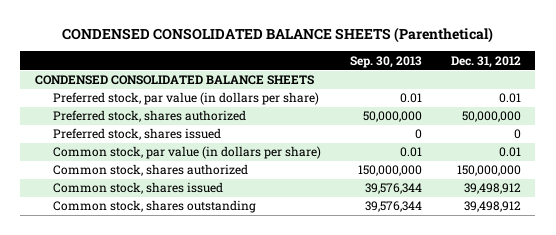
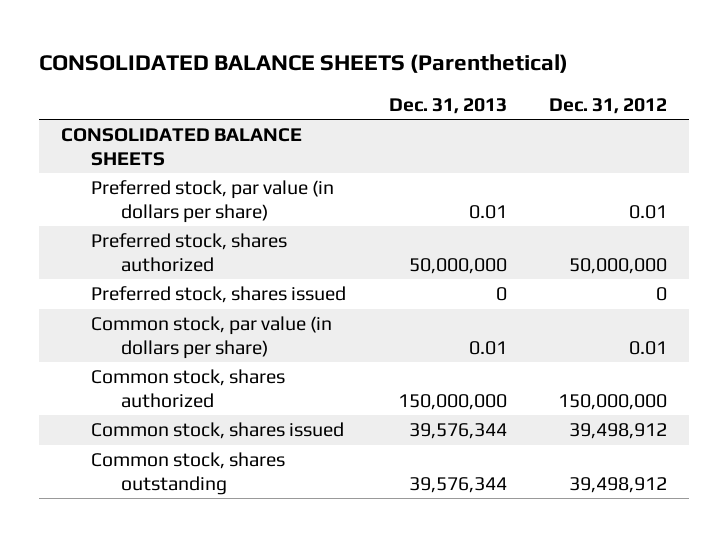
- CONDENSED CONSOLIDATED BALANCE SHEETS (Parenthetical)
+ CONSOLIDATED BALANCE SHEETS (Parenthetical)
- | Sep. 30, 2013 | Dec. 31, 2012
+ | Dec. 31, 2013 | Dec. 31, 2012
- CONDENSED CONSOLIDATED BALANCE SHEETS
+ CONSOLIDATED BALANCE SHEETS

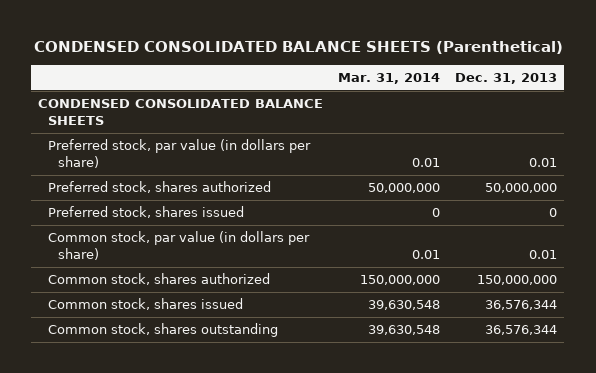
- CONSOLIDATED BALANCE SHEETS (Parenthetical)
+ CONDENSED CONSOLIDATED BALANCE SHEETS (Parenthetical)
- | Dec. 31, 2013 | Dec. 31, 2012
+ | Mar. 31, 2014 | Dec. 31, 2013
- CONSOLIDATED BALANCE SHEETS
+ CONDENSED CONSOLIDATED BALANCE SHEETS
- Common stock, shares issued | 39,576,344 | 39,498,912
- Common stock, shares outstanding | 39,576,344 | 39,498,912
+ Common stock, shares issued | 39,630,548 | 36,576,344
+ Common stock, shares outstanding | 39,630,548 | 36,576,344

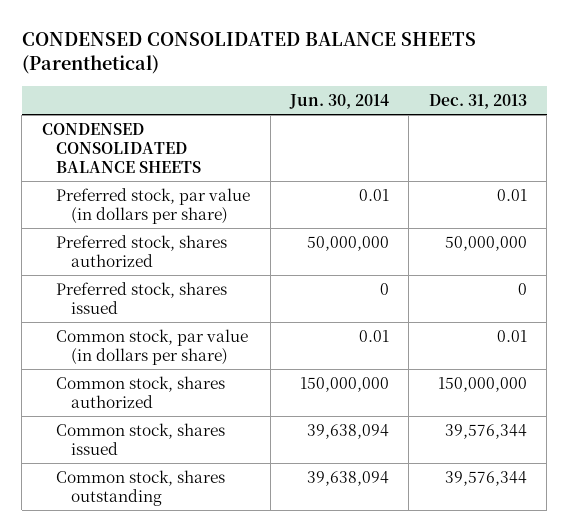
- | Mar. 31, 2014 | Dec. 31, 2013
+ | Jun. 30, 2014 | Dec. 31, 2013
- Common stock, shares issued | 39,630,548 | 36,576,344
- Common stock, shares outstanding | 39,630,548 | 36,576,344
+ Common stock, shares issued | 39,638,094 | 39,576,344
+ Common stock, shares outstanding | 39,638,094 | 39,576,344

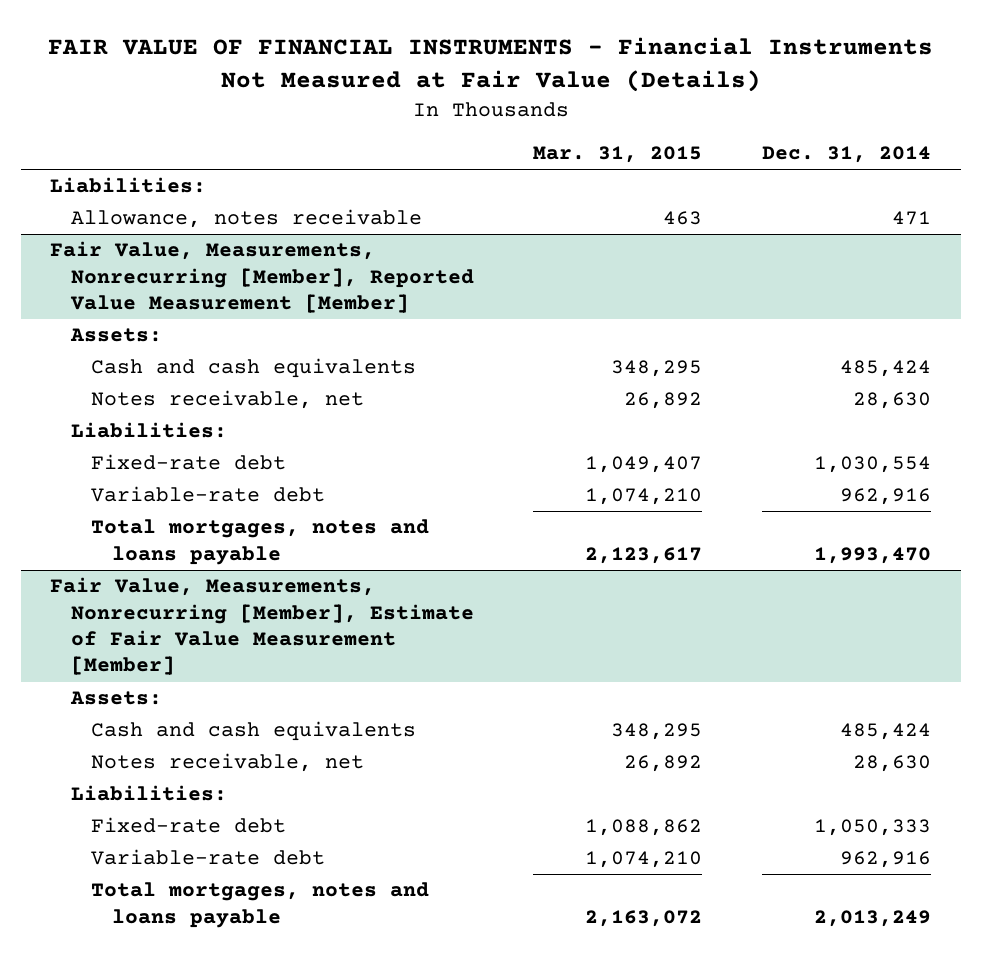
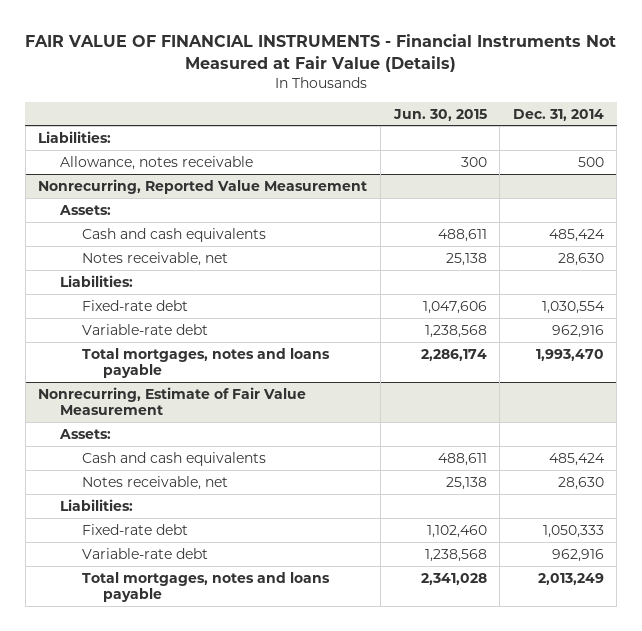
- | Mar. 31, 2015 | Dec. 31, 2014
+ | Jun. 30, 2015 | Dec. 31, 2014
- Allowance, notes receivable | 463 | 471
- Fair Value, Measurements, Nonrecurring [Member], Reported Value Measurement [Member]
+ Allowance, notes receivable | 300 | 500
+ Nonrecurring, Reported Value Measurement
- Fair Value, Measurements, Nonrecurring [Member], Estimate of Fair Value Measurement [Member]
+ Nonrecurring, Estimate of Fair Value Measurement

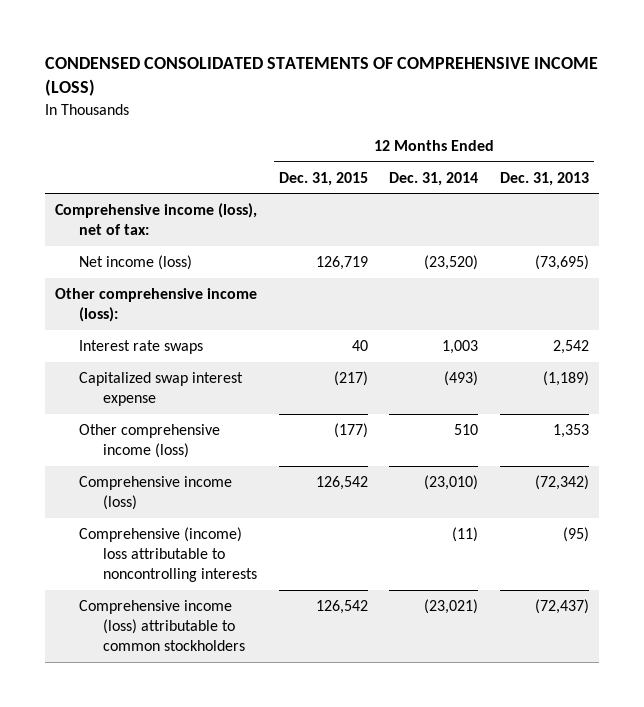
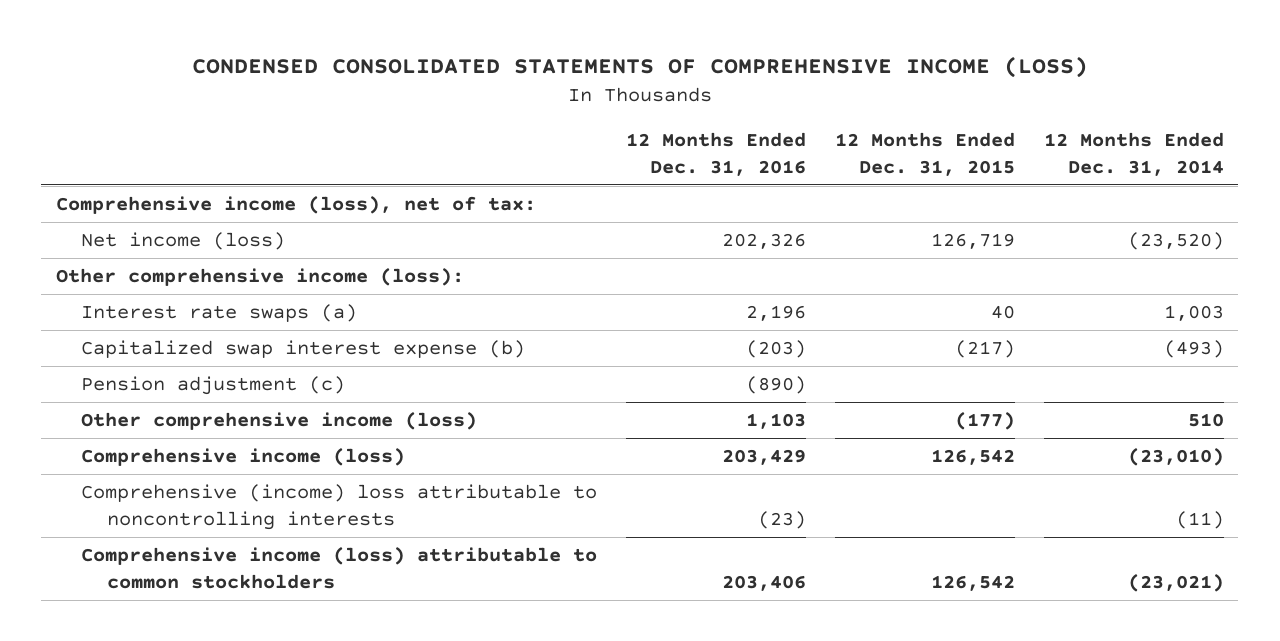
- | 12 Months Ended Dec. 31, 2015 | 12 Months Ended Dec. 31, 2014 | 12 Months Ended Dec. 31, 2013
+ | 12 Months Ended Dec. 31, 2016 | 12 Months Ended Dec. 31, 2015 | 12 Months Ended Dec. 31, 2014
- Interest rate swaps | 40 | 1,003 | 2,542
- Capitalized swap interest expense | (217) | (493) | (1,189)
+ Interest rate swaps (a) | 2,196 | 40 | 1,003
+ Capitalized swap interest expense (b) | (203) | (217) | (493)
+ Pension adjustment (c) | (890) | |

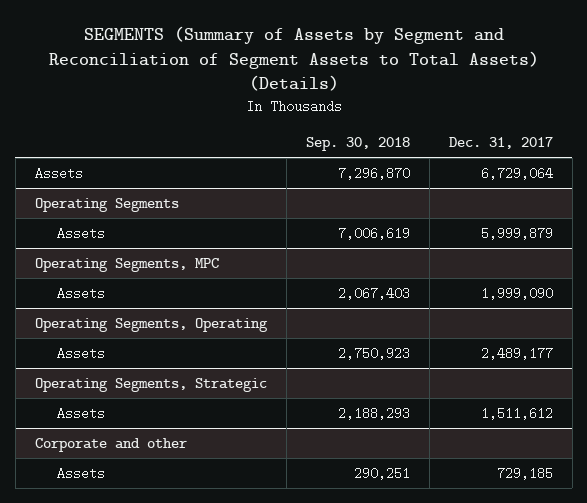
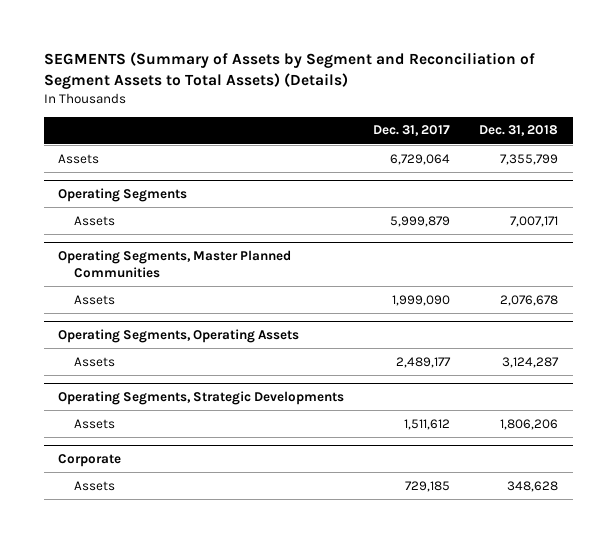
- | Sep. 30, 2018 | Dec. 31, 2017
+ | Dec. 31, 2017 | Dec. 31, 2018
- Operating Segments, MPC
+ Operating Segments, Master Planned Communities
- Operating Segments, Operating
+ Operating Segments, Operating Assets
- Operating Segments, Strategic
+ Operating Segments, Strategic Developments
- Corporate and other
+ Corporate

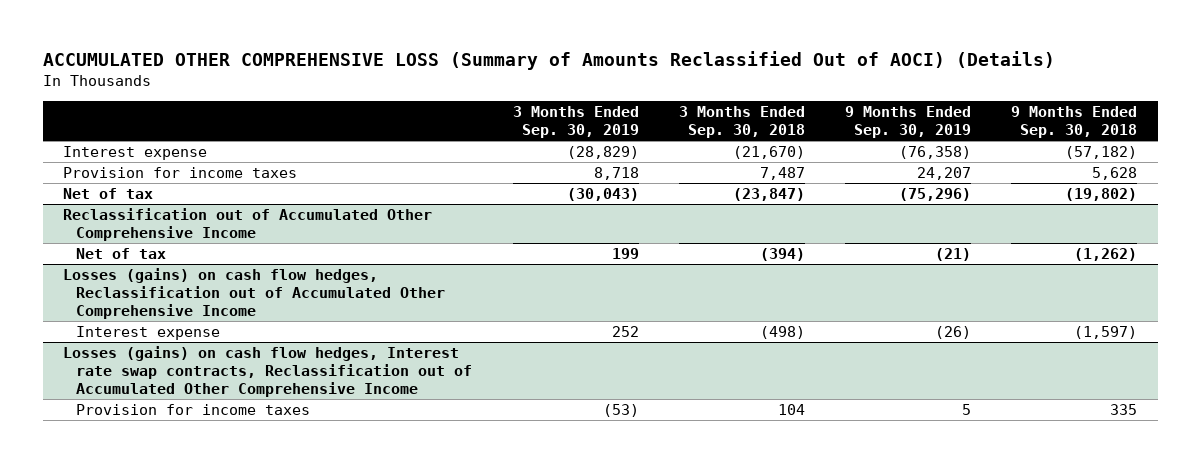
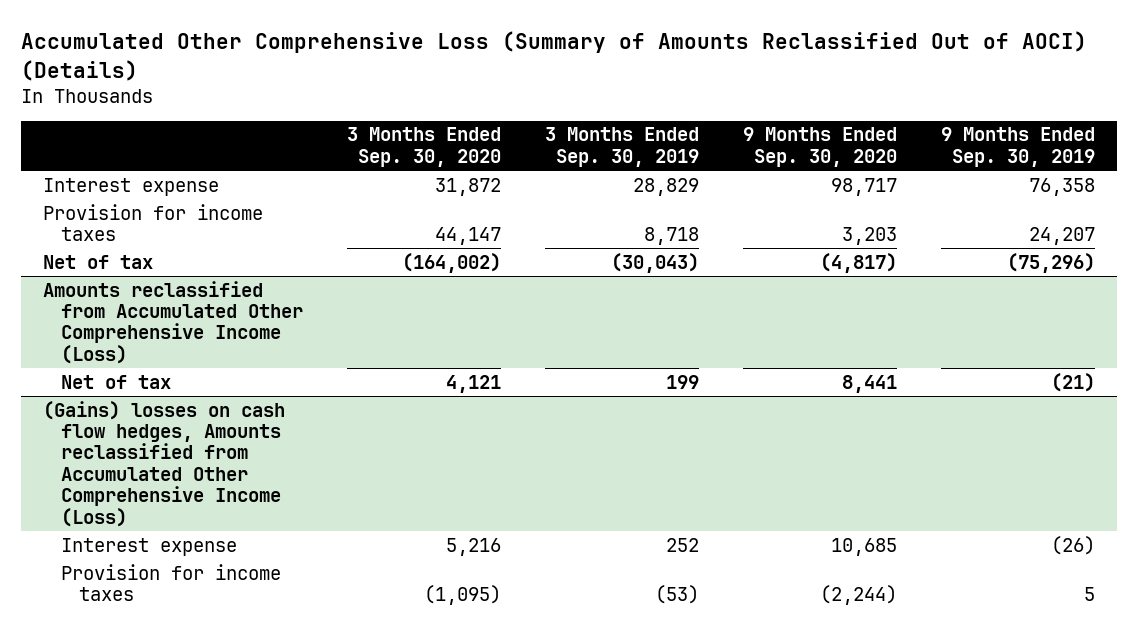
- ACCUMULATED OTHER COMPREHENSIVE LOSS (Summary of Amounts Reclassified Out of AOCI) (Details)
+ Accumulated Other Comprehensive Loss (Summary of Amounts Reclassified Out of AOCI) (Details)
- | 3 Months Ended Sep. 30, 2019 | 3 Months Ended Sep. 30, 2018 | 9 Months Ended Sep. 30, 2019 | 9 Months Ended Sep. 30, 2018
+ | 3 Months Ended Sep. 30, 2020 | 3 Months Ended Sep. 30, 2019 | 9 Months Ended Sep. 30, 2020 | 9 Months Ended Sep. 30, 2019
- Interest expense | (28,829) | (21,670) | (76,358) | (57,182)
+ Interest expense | 31,872 | 28,829 | 98,717 | 76,358
- Reclassification out of Accumulated Other Comprehensive Income
+ Amounts reclassified from Accumulated Other Comprehensive Income (Loss)
- Losses (gains) on cash flow hedges, Reclassification out of Accumulated Other Comprehensive Income
+ (Gains) losses on cash flow hedges, Amounts reclassified from Accumulated Other Comprehensive Income (Loss)
- Losses (gains) on cash flow hedges, Interest rate swap contracts, Reclassification out of Accumulated Other Comprehensive Income

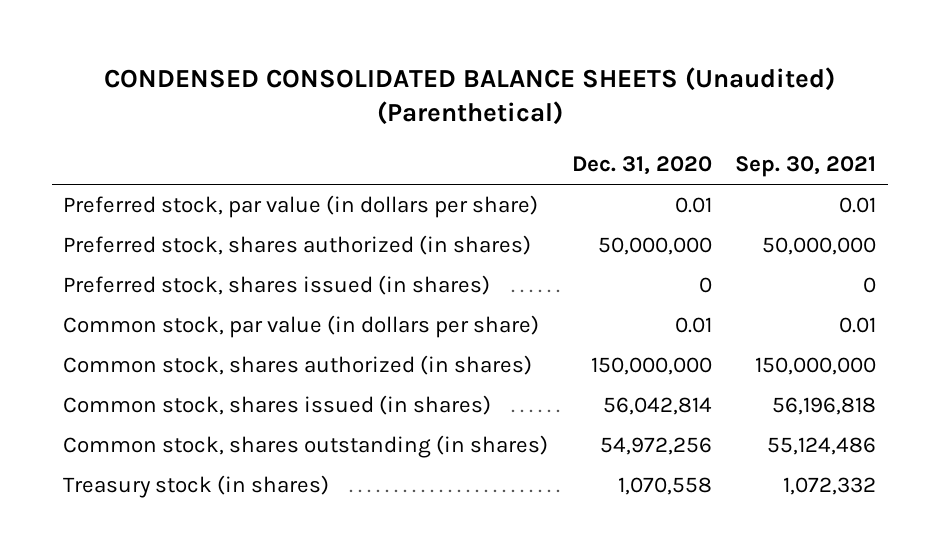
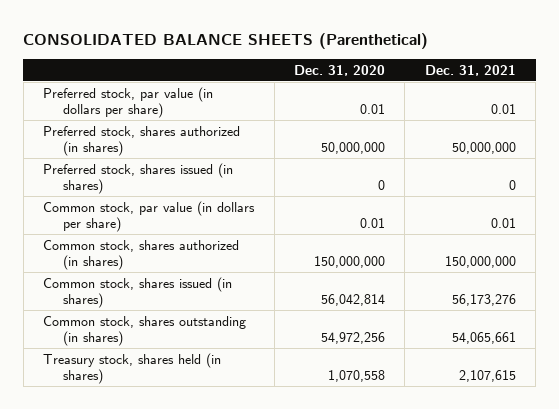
- CONDENSED CONSOLIDATED BALANCE SHEETS (Unaudited) (Parenthetical)
+ CONSOLIDATED BALANCE SHEETS (Parenthetical)
- | Dec. 31, 2020 | Sep. 30, 2021
+ | Dec. 31, 2020 | Dec. 31, 2021
- Treasury stock (in shares) | 1,070,558 | 1,072,332
+ Treasury stock, shares held (in shares) | 1,070,558 | 2,107,615

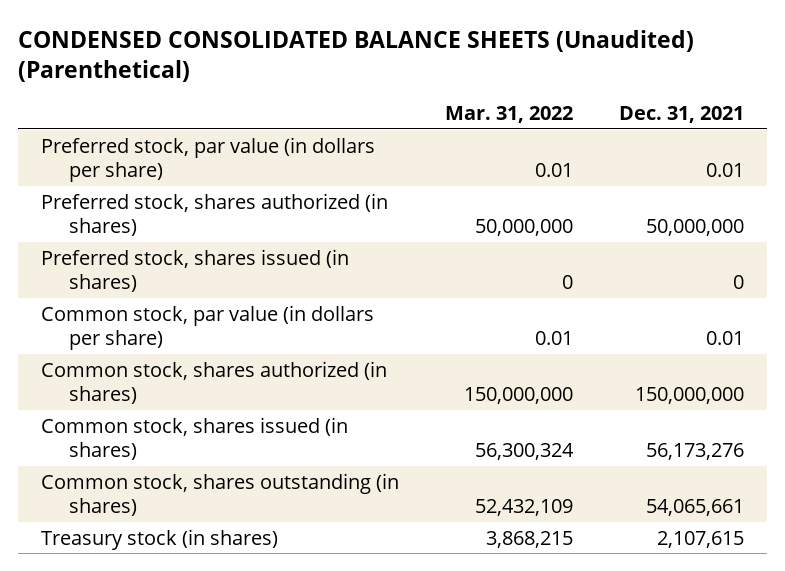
- CONSOLIDATED BALANCE SHEETS (Parenthetical)
+ CONDENSED CONSOLIDATED BALANCE SHEETS (Unaudited) (Parenthetical)
- | Dec. 31, 2020 | Dec. 31, 2021
+ | Mar. 31, 2022 | Dec. 31, 2021
- Treasury stock, shares held (in shares) | 1,070,558 | 2,107,615
+ Treasury stock (in shares) | 3,868,215 | 2,107,615

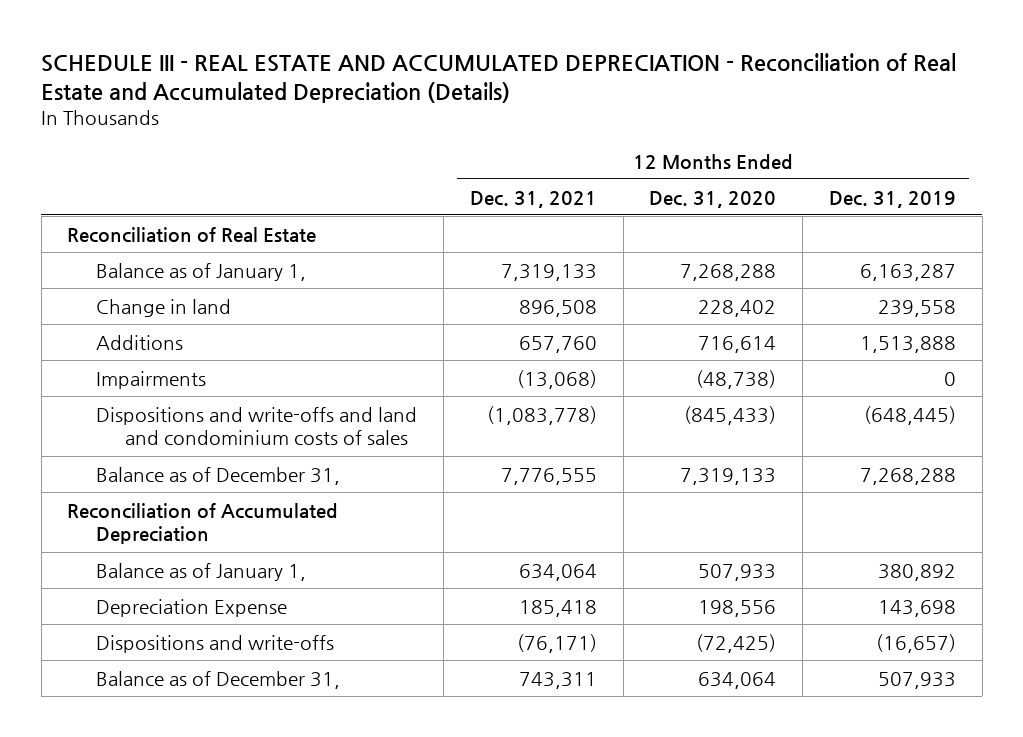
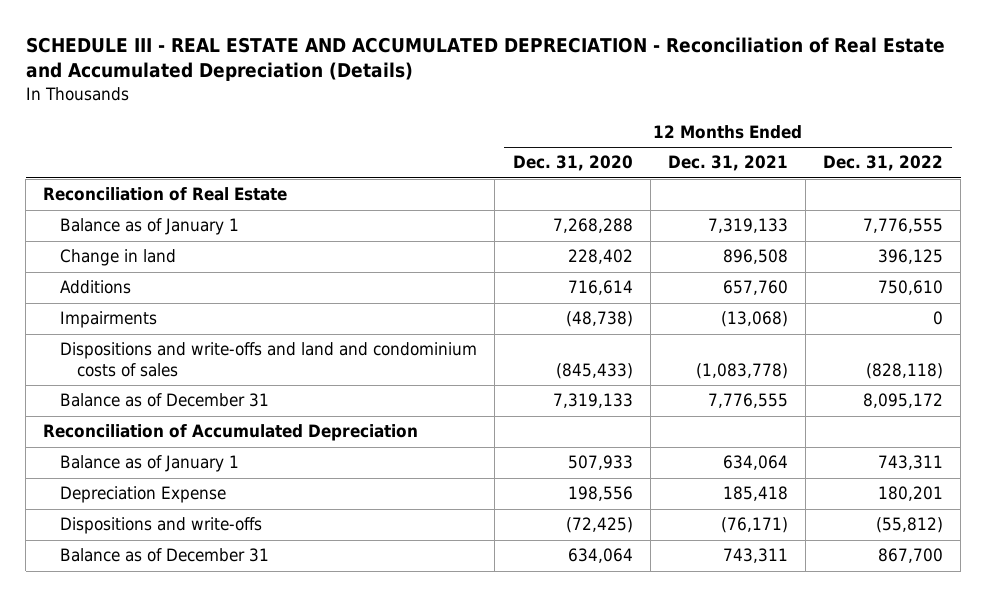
- | 12 Months Ended Dec. 31, 2021 | 12 Months Ended Dec. 31, 2020 | 12 Months Ended Dec. 31, 2019
+ | 12 Months Ended Dec. 31, 2020 | 12 Months Ended Dec. 31, 2021 | 12 Months Ended Dec. 31, 2022
- Balance as of January 1, | 7,319,133 | 7,268,288 | 6,163,287
+ Balance as of January 1 | 7,268,288 | 7,319,133 | 7,776,555
- Balance as of December 31, | 7,776,555 | 7,319,133 | 7,268,288
+ Balance as of December 31 | 7,319,133 | 7,776,555 | 8,095,172
- Balance as of January 1, | 634,064 | 507,933 | 380,892
+ Balance as of January 1 | 507,933 | 634,064 | 743,311
- Balance as of December 31, | 743,311 | 634,064 | 507,933
+ Balance as of December 31 | 634,064 | 743,311 | 867,700

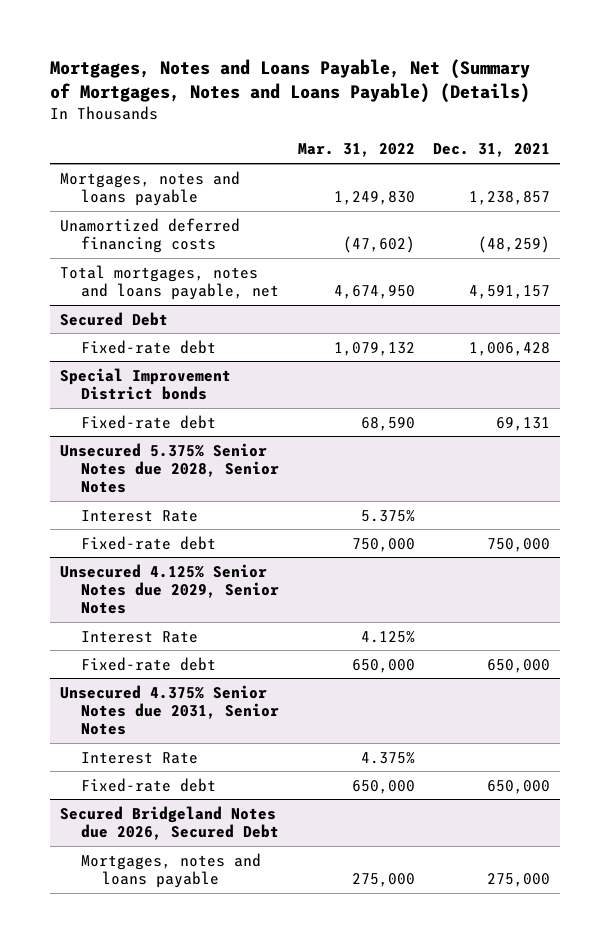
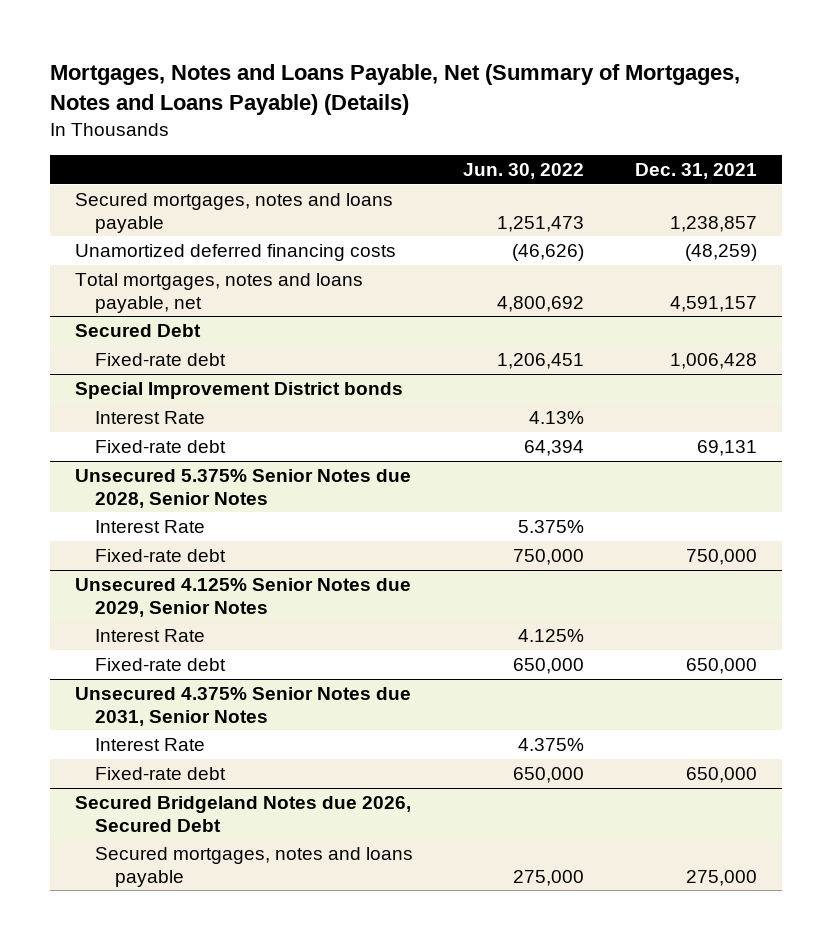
- | Mar. 31, 2022 | Dec. 31, 2021
+ | Jun. 30, 2022 | Dec. 31, 2021
- Mortgages, notes and loans payable | 1,249,830 | 1,238,857
+ Secured mortgages, notes and loans payable | 1,251,473 | 1,238,857
@ Special Improvement District bonds
+ Interest Rate | 4.13% |
@ Secured Bridgeland Notes due 2026, Secured Debt
- Mortgages, notes and loans payable | 275,000 | 275,000
+ Secured mortgages, notes and loans payable | 275,000 | 275,000

